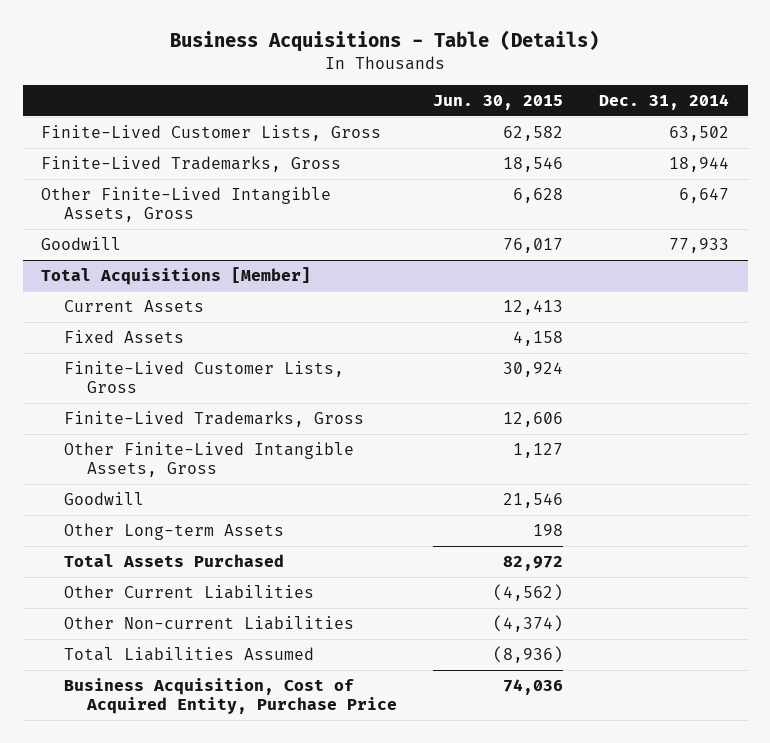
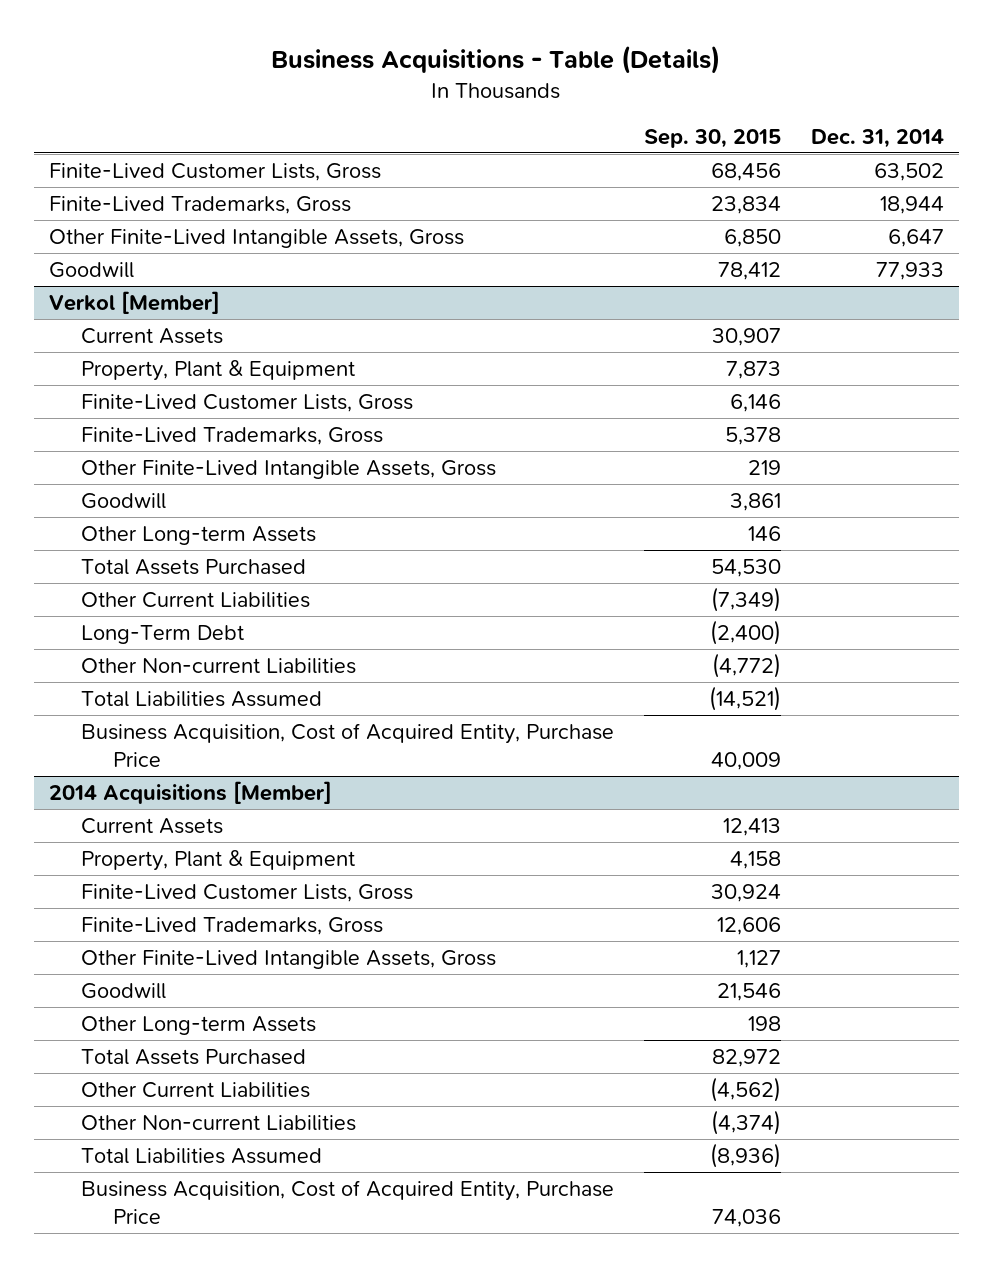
- | Jun. 30, 2015 | Dec. 31, 2014
+ | Sep. 30, 2015 | Dec. 31, 2014
- Total Acquisitions [Member]
+ Verkol [Member]
+ Current Assets | 30,907 |
+ Property, Plant & Equipment | 7,873 |
+ Finite-Lived Customer Lists, Gross | 6,146 |
+ Finite-Lived Trademarks, Gross | 5,378 |
+ Other Finite-Lived Intangible Assets, Gross | 219 |
+ Goodwill | 3,861 |
+ Other Long-term Assets | 146 |
+ Total Assets Purchased | 54,530 |
+ Other Current Liabilities | (7,349) |
+ Long-Term Debt | (2,400) |
+ Other Non-current Liabilities | (4,772) |
+ Total Liabilities Assumed | (14,521) |
+ Business Acquisition, Cost of Acquired Entity, Purchase Price | 40,009 |
+ 2014 Acquisitions [Member]
- Fixed Assets | 4,158 |
+ Property, Plant & Equipment | 4,158 |

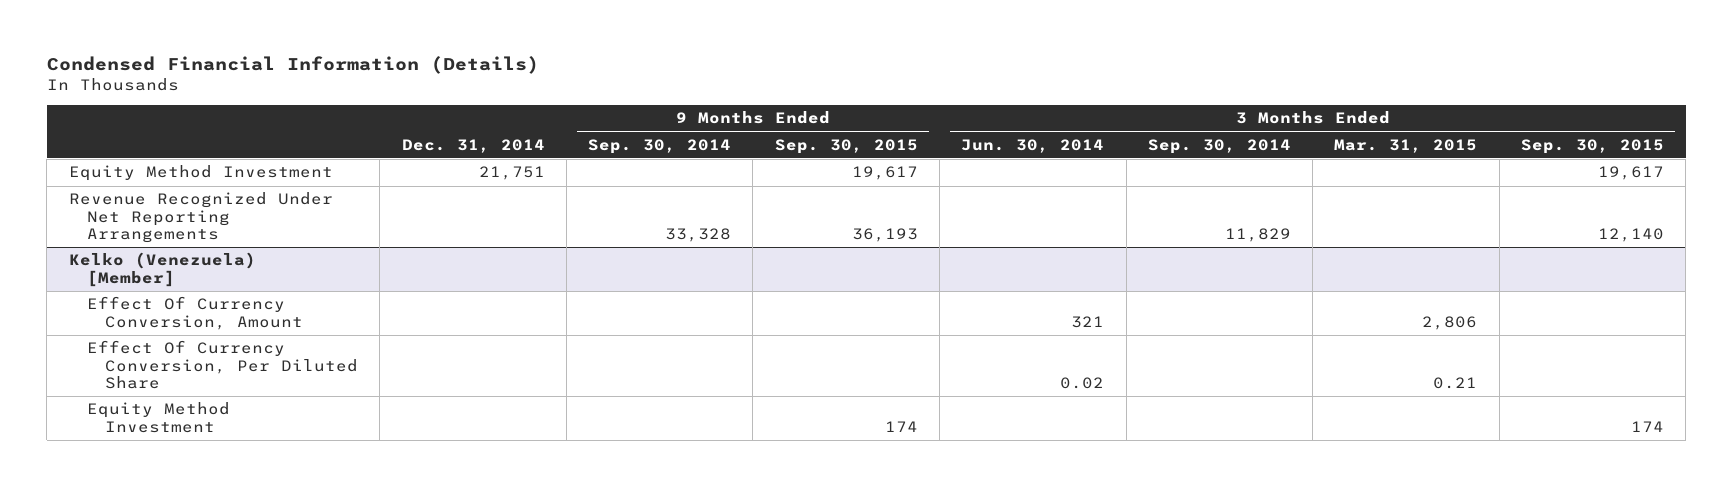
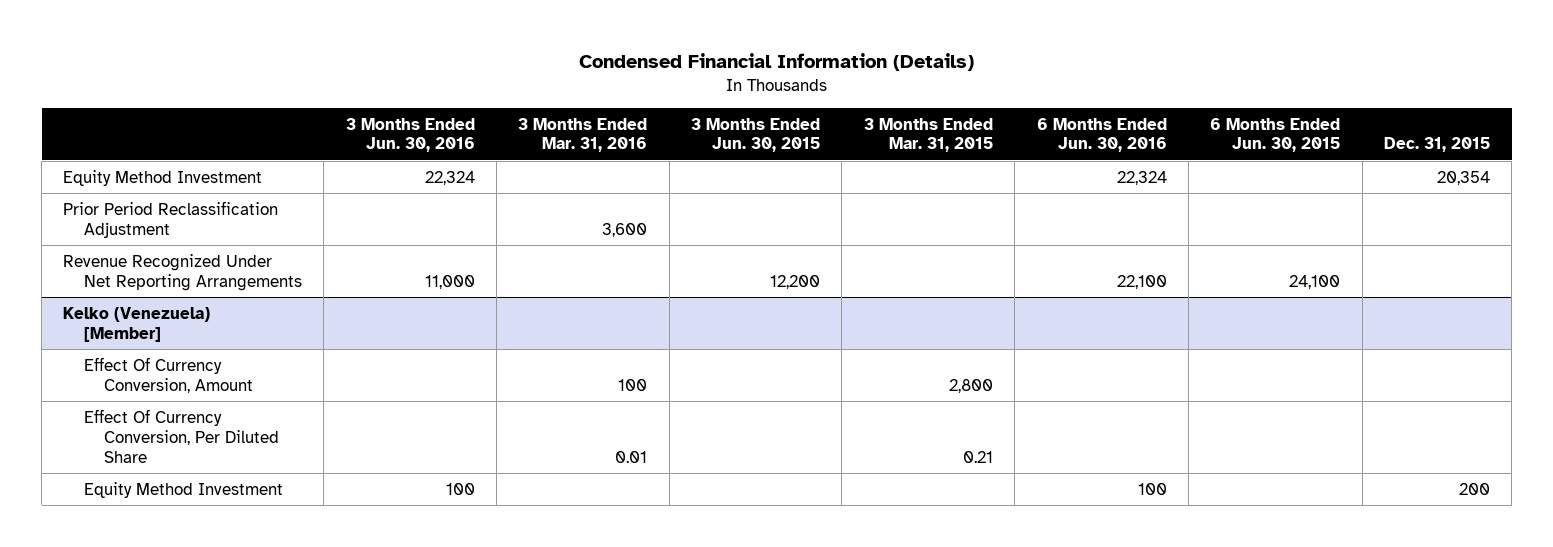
- | Dec. 31, 2014 | 9 Months Ended Sep. 30, 2014 | 9 Months Ended Sep. 30, 2015 | 3 Months Ended Jun. 30, 2014 | 3 Months Ended Sep. 30, 2014 | 3 Months Ended Mar. 31, 2015 | 3 Months Ended Sep. 30, 2015
+ | 3 Months Ended Jun. 30, 2016 | 3 Months Ended Mar. 31, 2016 | 3 Months Ended Jun. 30, 2015 | 3 Months Ended Mar. 31, 2015 | 6 Months Ended Jun. 30, 2016 | 6 Months Ended Jun. 30, 2015 | Dec. 31, 2015
+ Prior Period Reclassification Adjustment | | 3,600 | | | | |
@ Kelko (Venezuela) [Member]
- Effect Of Currency Conversion, Amount | | | | 321 | | 2,806 |
+ Effect Of Currency Conversion, Amount | | 100 | | 2,800 | | |

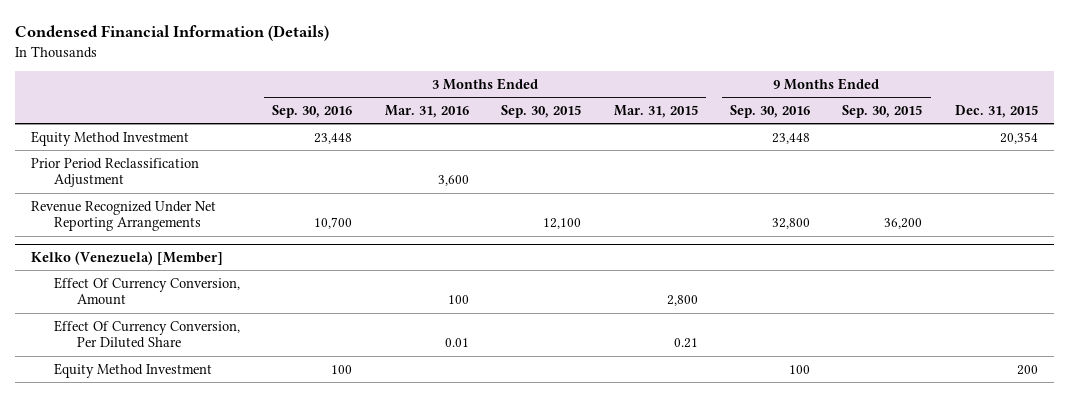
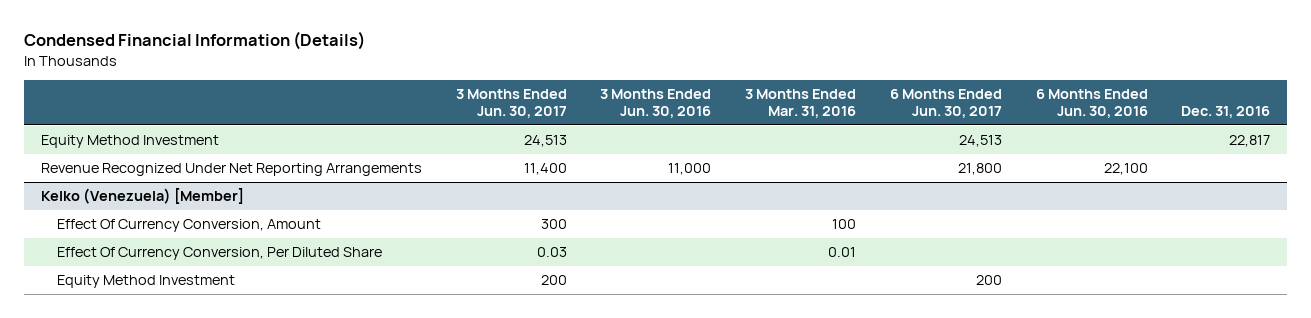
- | 3 Months Ended Sep. 30, 2016 | 3 Months Ended Mar. 31, 2016 | 3 Months Ended Sep. 30, 2015 | 3 Months Ended Mar. 31, 2015 | 9 Months Ended Sep. 30, 2016 | 9 Months Ended Sep. 30, 2015 | Dec. 31, 2015
+ | 3 Months Ended Jun. 30, 2017 | 3 Months Ended Jun. 30, 2016 | 3 Months Ended Mar. 31, 2016 | 6 Months Ended Jun. 30, 2017 | 6 Months Ended Jun. 30, 2016 | Dec. 31, 2016
- Prior Period Reclassification Adjustment | | 3,600 | | | | |

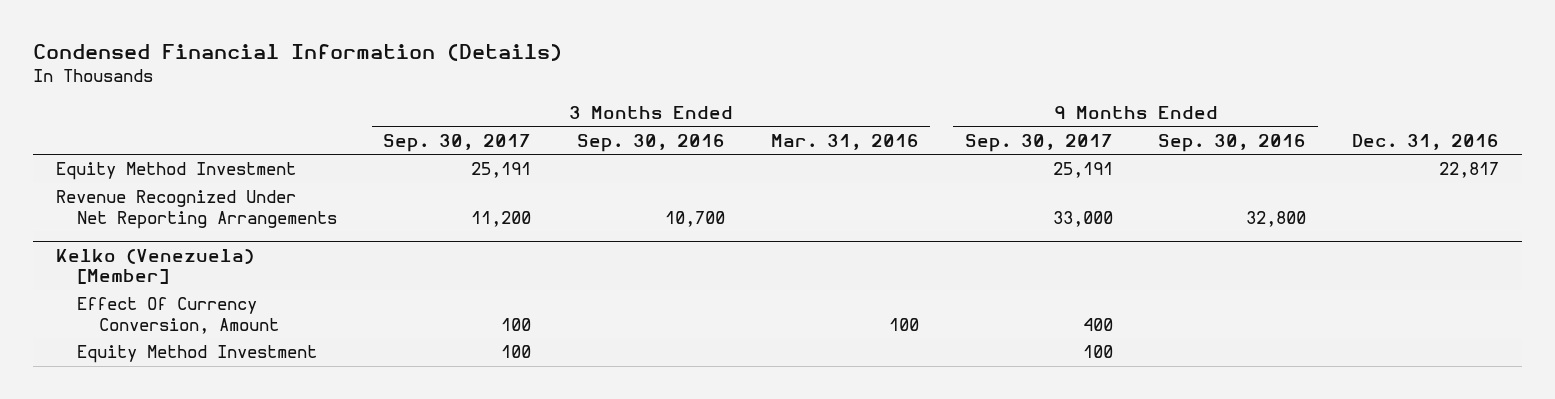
- | 3 Months Ended Jun. 30, 2017 | 3 Months Ended Jun. 30, 2016 | 3 Months Ended Mar. 31, 2016 | 6 Months Ended Jun. 30, 2017 | 6 Months Ended Jun. 30, 2016 | Dec. 31, 2016
+ | 3 Months Ended Sep. 30, 2017 | 3 Months Ended Sep. 30, 2016 | 3 Months Ended Mar. 31, 2016 | 9 Months Ended Sep. 30, 2017 | 9 Months Ended Sep. 30, 2016 | Dec. 31, 2016
@ Kelko (Venezuela) [Member]
- Effect Of Currency Conversion, Per Diluted Share | 0.03 | | 0.01 | | |

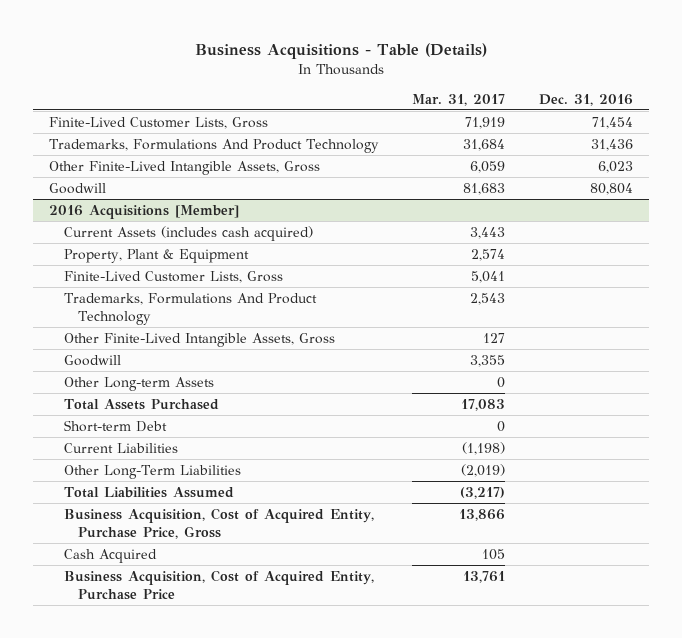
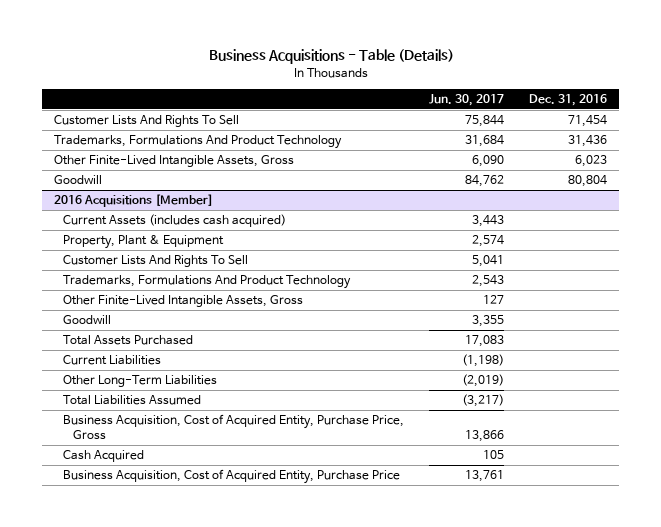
- | Mar. 31, 2017 | Dec. 31, 2016
+ | Jun. 30, 2017 | Dec. 31, 2016
- Finite-Lived Customer Lists, Gross | 71,919 | 71,454
+ Customer Lists And Rights To Sell | 75,844 | 71,454
@ 2016 Acquisitions [Member]
- Finite-Lived Customer Lists, Gross | 5,041 |
+ Customer Lists And Rights To Sell | 5,041 |
- Other Long-term Assets | 0 |
- Short-term Debt | 0 |

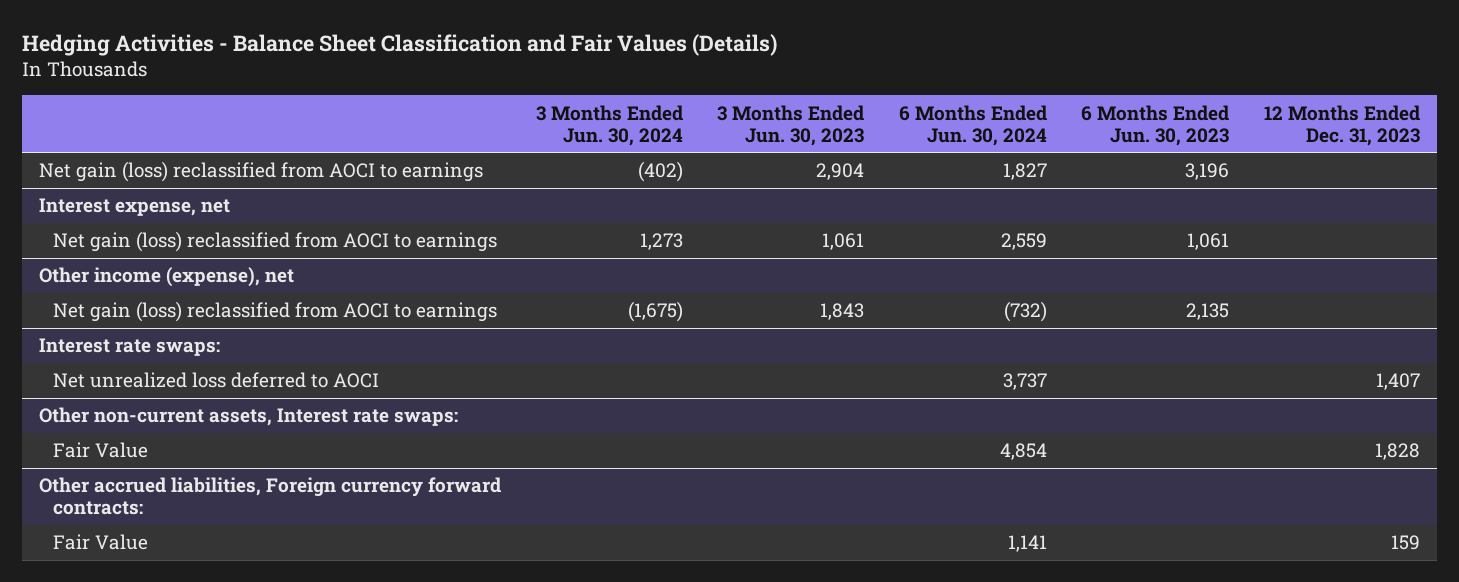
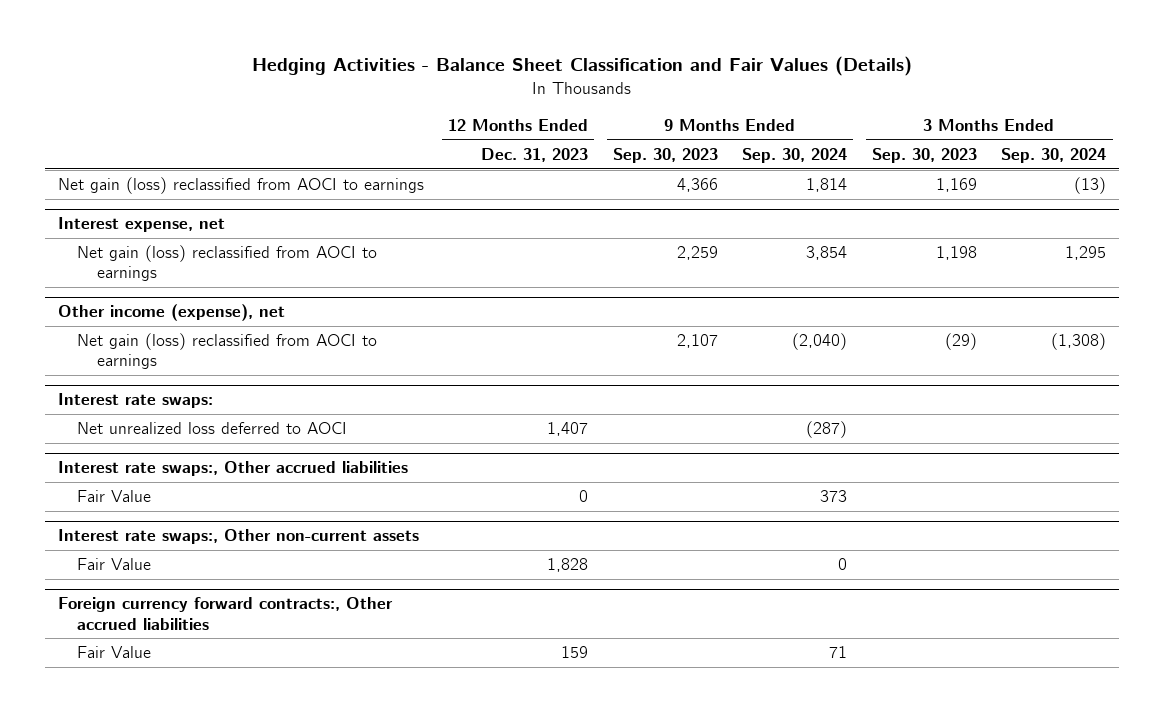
- | 3 Months Ended Jun. 30, 2024 | 3 Months Ended Jun. 30, 2023 | 6 Months Ended Jun. 30, 2024 | 6 Months Ended Jun. 30, 2023 | 12 Months Ended Dec. 31, 2023
+ | 12 Months Ended Dec. 31, 2023 | 9 Months Ended Sep. 30, 2023 | 9 Months Ended Sep. 30, 2024 | 3 Months Ended Sep. 30, 2023 | 3 Months Ended Sep. 30, 2024
- Other non-current assets, Interest rate swaps:
+ Interest rate swaps:, Other accrued liabilities
+ Fair Value | 0 | | 373 | |
+ Interest rate swaps:, Other non-current assets
- Other accrued liabilities, Foreign currency forward contracts:
+ Foreign currency forward contracts:, Other accrued liabilities

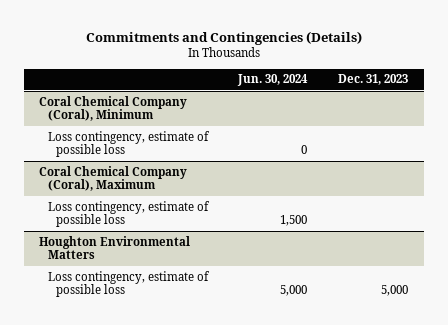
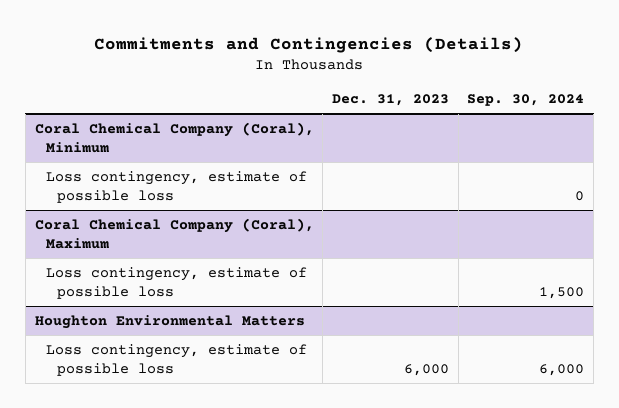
- | Jun. 30, 2024 | Dec. 31, 2023
+ | Dec. 31, 2023 | Sep. 30, 2024
@ Houghton Environmental Matters
- Loss contingency, estimate of possible loss | 5,000 | 5,000
+ Loss contingency, estimate of possible loss | 6,000 | 6,000

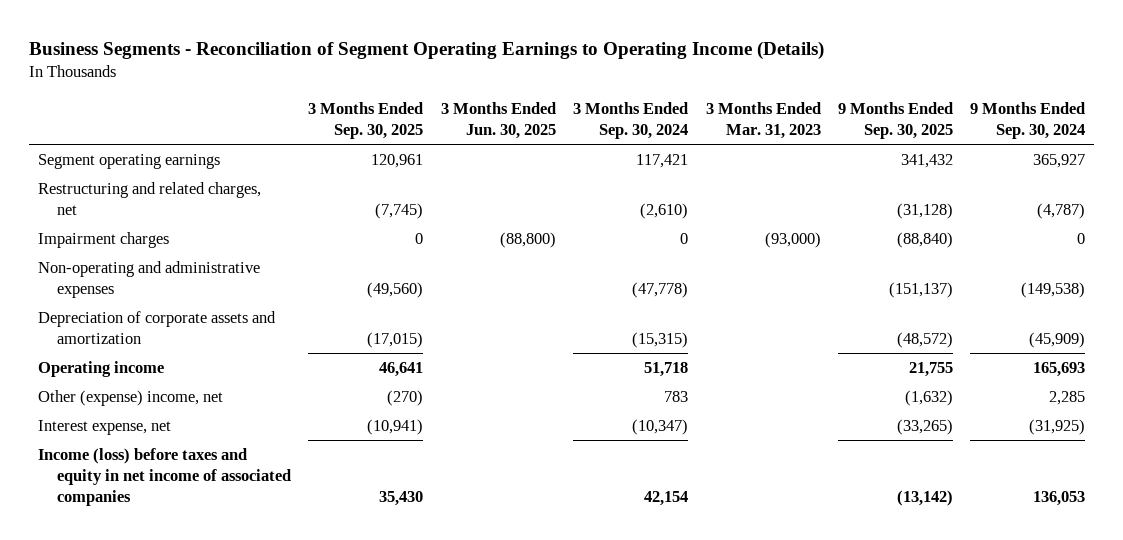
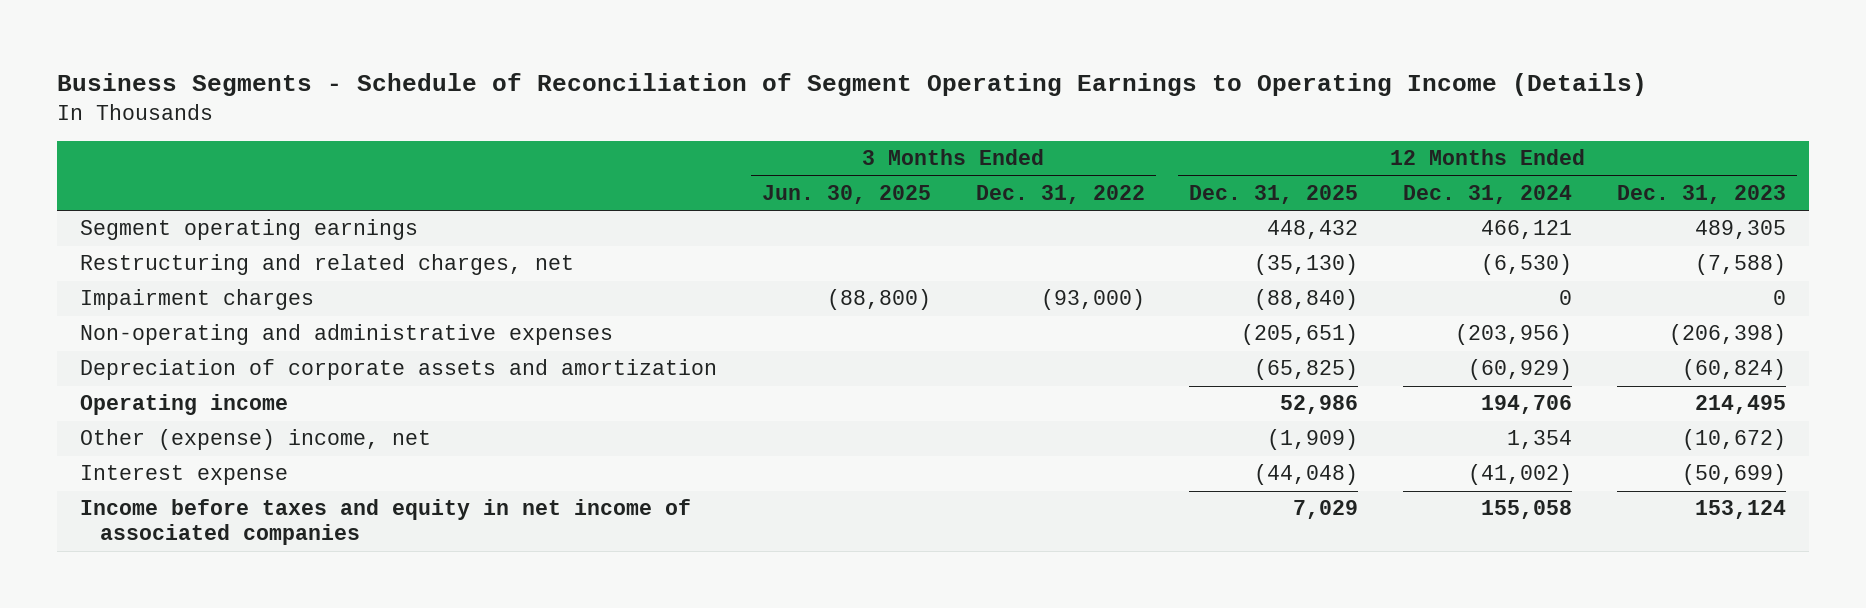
- Business Segments - Reconciliation of Segment Operating Earnings to Operating Income (Details)
+ Business Segments - Schedule of Reconciliation of Segment Operating Earnings to Operating Income (Details)
- | 3 Months Ended Sep. 30, 2025 | 3 Months Ended Jun. 30, 2025 | 3 Months Ended Sep. 30, 2024 | 3 Months Ended Mar. 31, 2023 | 9 Months Ended Sep. 30, 2025 | 9 Months Ended Sep. 30, 2024
+ | 3 Months Ended Jun. 30, 2025 | 3 Months Ended Dec. 31, 2022 | 12 Months Ended Dec. 31, 2025 | 12 Months Ended Dec. 31, 2024 | 12 Months Ended Dec. 31, 2023
- Interest expense, net | (10,941) | | (10,347) | | (33,265) | (31,925)
- Income (loss) before taxes and equity in net income of associated companies | 35,430 | | 42,154 | | (13,142) | 136,053
+ Interest expense | | | (44,048) | (41,002) | (50,699)
+ Income before taxes and equity in net income of associated companies | | | 7,029 | 155,058 | 153,124

